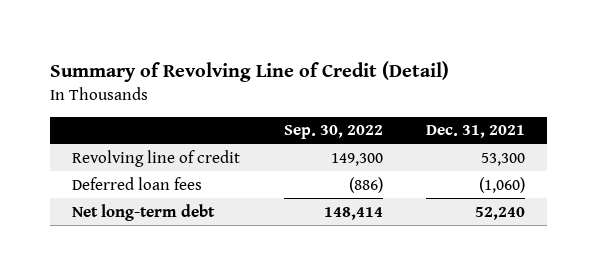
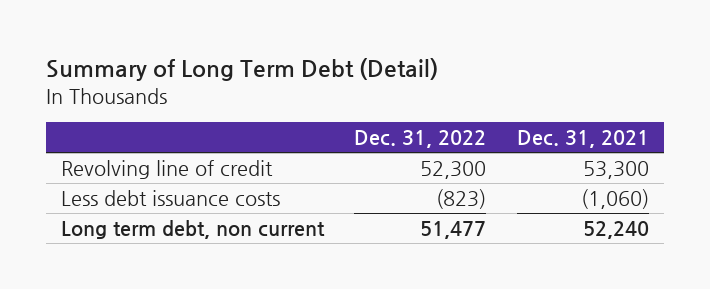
- Summary of Revolving Line of Credit (Detail)
+ Summary of Long Term Debt (Detail)
- | Sep. 30, 2022 | Dec. 31, 2021
+ | Dec. 31, 2022 | Dec. 31, 2021
- Deferred loan fees | (886) | (1,060)
- Net long-term debt | 148,414 | 52,240
+ Less debt issuance costs | (823) | (1,060)
+ Long term debt, non current | 51,477 | 52,240

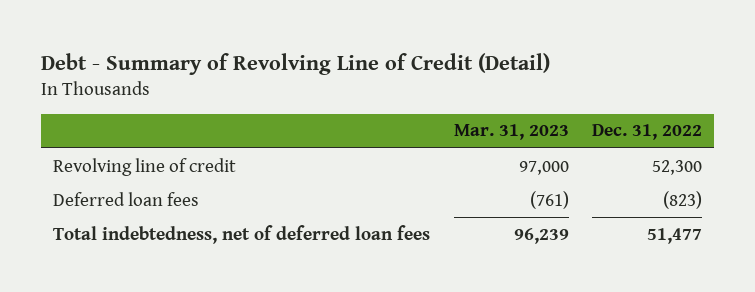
- Summary of Long Term Debt (Detail)
+ Debt - Summary of Revolving Line of Credit (Detail)
- | Dec. 31, 2022 | Dec. 31, 2021
+ | Mar. 31, 2023 | Dec. 31, 2022
- Less debt issuance costs | (823) | (1,060)
- Long term debt, non current | 51,477 | 52,240
+ Deferred loan fees | (761) | (823)
+ Total indebtedness, net of deferred loan fees | 96,239 | 51,477

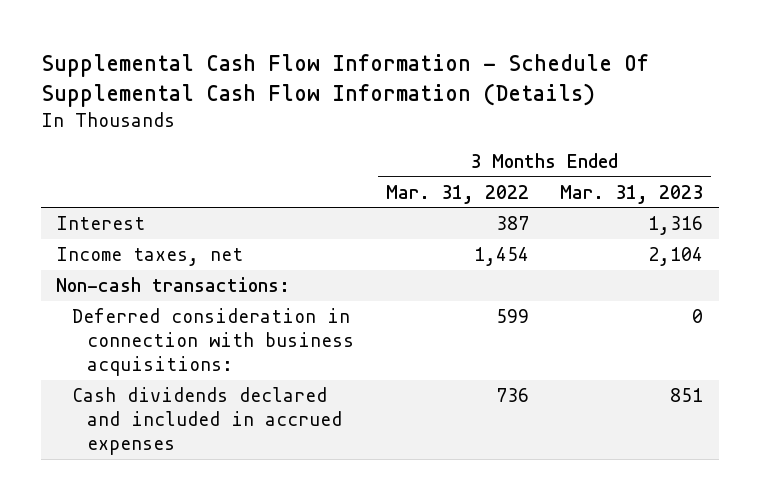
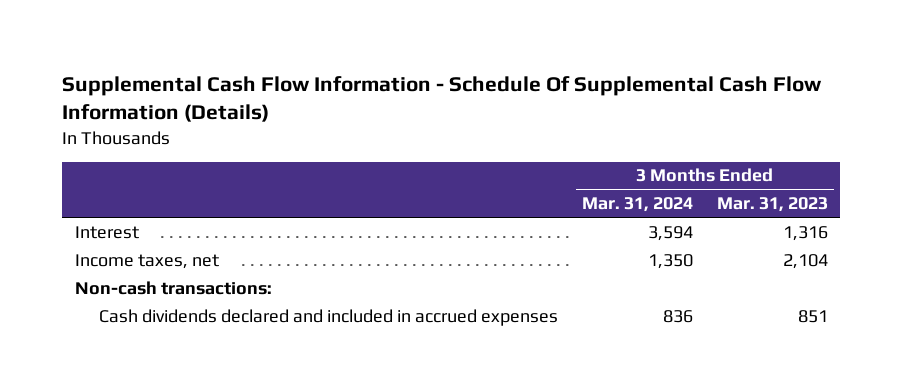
- | 3 Months Ended Mar. 31, 2022 | 3 Months Ended Mar. 31, 2023
+ | 3 Months Ended Mar. 31, 2024 | 3 Months Ended Mar. 31, 2023
- Deferred consideration in connection with business acquisitions: | 599 | 0

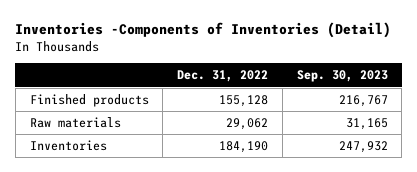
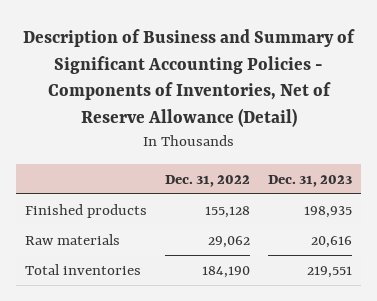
- Inventories -Components of Inventories (Detail)
+ Description of Business and Summary of Significant Accounting Policies - Components of Inventories, Net of Reserve Allowance (Detail)
- | Dec. 31, 2022 | Sep. 30, 2023
+ | Dec. 31, 2022 | Dec. 31, 2023
- Inventories | 184,190 | 247,932
+ Total inventories | 184,190 | 219,551

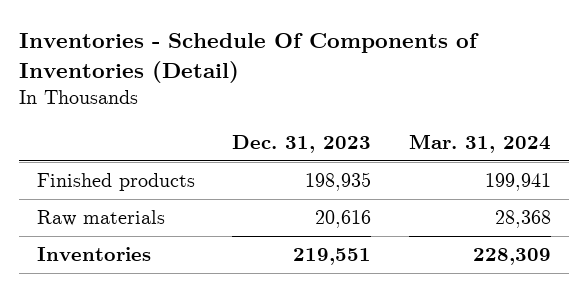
- Description of Business and Summary of Significant Accounting Policies - Components of Inventories, Net of Reserve Allowance (Detail)
+ Inventories - Schedule Of Components of Inventories (Detail)
- | Dec. 31, 2022 | Dec. 31, 2023
+ | Dec. 31, 2023 | Mar. 31, 2024
- Total inventories | 184,190 | 219,551
+ Inventories | 219,551 | 228,309

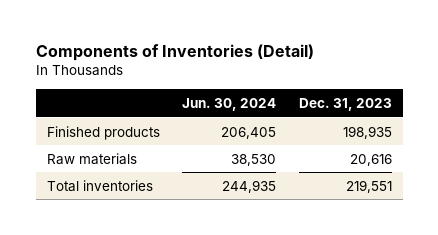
- Inventories - Schedule Of Components of Inventories (Detail)
+ Components of Inventories (Detail)
- | Dec. 31, 2023 | Mar. 31, 2024
+ | Jun. 30, 2024 | Dec. 31, 2023
- Inventories | 219,551 | 228,309
+ Total inventories | 244,935 | 219,551

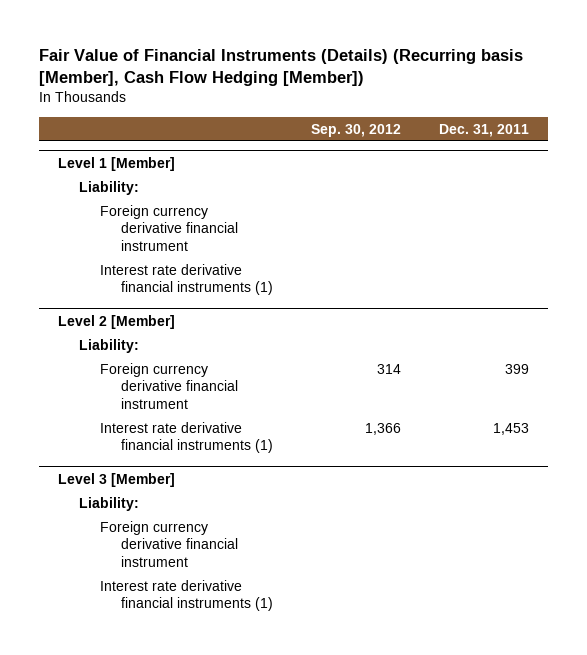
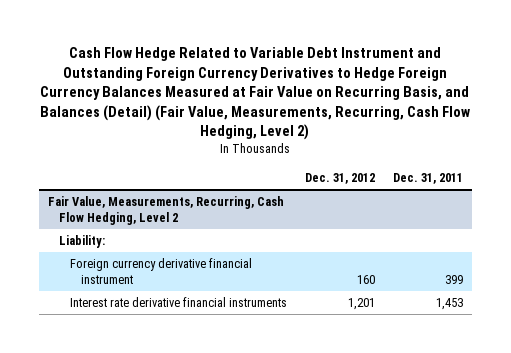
- Fair Value of Financial Instruments (Details) (Recurring basis [Member], Cash Flow Hedging [Member])
+ Cash Flow Hedge Related to Variable Debt Instrument and Outstanding Foreign Currency Derivatives to Hedge Foreign Currency Balances Measured at Fair Value on Recurring Basis, and Balances (Detail) (Fair Value, Measurements, Recurring, Cash Flow Hedging, Level 2)
- | Sep. 30, 2012 | Dec. 31, 2011
+ | Dec. 31, 2012 | Dec. 31, 2011
- Level 1 [Member]
- Liability:
- Foreign currency derivative financial instrument
- Interest rate derivative financial instruments (1)
- Level 2 [Member]
+ Fair Value, Measurements, Recurring, Cash Flow Hedging, Level 2
- Interest rate derivative financial instruments (1) | 1,366 | 1,453
- Level 3 [Member]
- Liability:
- Foreign currency derivative financial instrument
- Interest rate derivative financial instruments (1)
+ Interest rate derivative financial instruments | 1,201 | 1,453

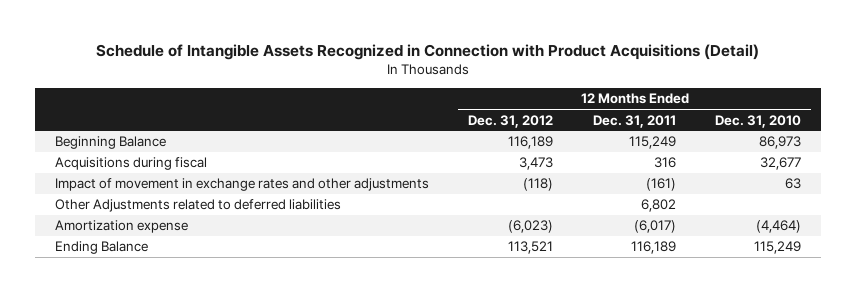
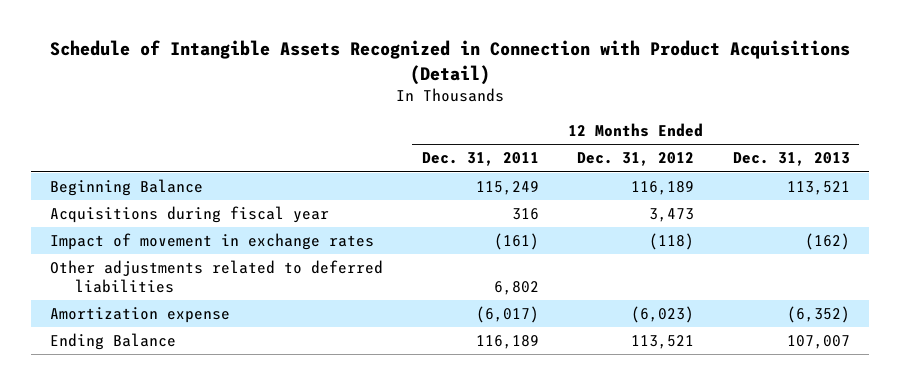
- | 12 Months Ended Dec. 31, 2012 | 12 Months Ended Dec. 31, 2011 | 12 Months Ended Dec. 31, 2010
+ | 12 Months Ended Dec. 31, 2011 | 12 Months Ended Dec. 31, 2012 | 12 Months Ended Dec. 31, 2013
- Acquisitions during fiscal | 3,473 | 316 | 32,677
- Impact of movement in exchange rates and other adjustments | (118) | (161) | 63
- Other Adjustments related to deferred liabilities | | 6,802 |
+ Acquisitions during fiscal year | 316 | 3,473 |
+ Impact of movement in exchange rates | (161) | (118) | (162)
+ Other adjustments related to deferred liabilities | 6,802 | |

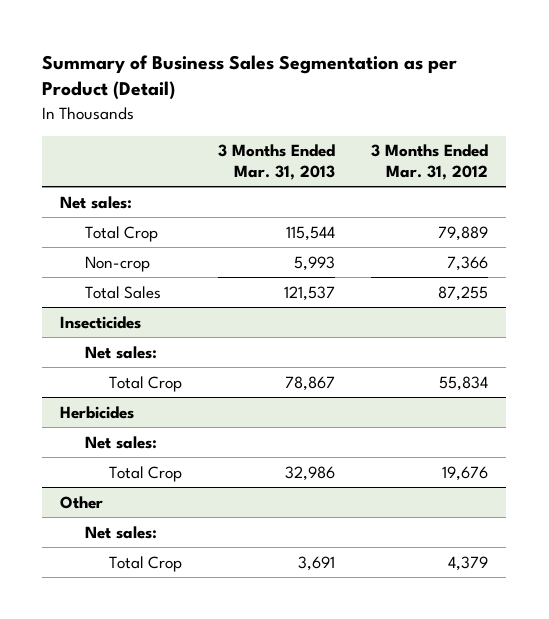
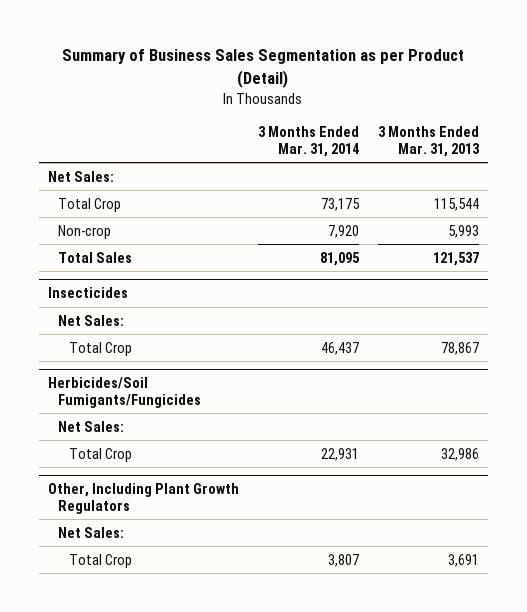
- | 3 Months Ended Mar. 31, 2013 | 3 Months Ended Mar. 31, 2012
+ | 3 Months Ended Mar. 31, 2014 | 3 Months Ended Mar. 31, 2013
- Net sales:
+ Net Sales:
@ Insecticides
- Net sales:
+ Net Sales:
- Herbicides
- Net sales:
+ Herbicides/Soil Fumigants/Fungicides
+ Net Sales:
- Other
- Net sales:
+ Other, Including Plant Growth Regulators
+ Net Sales:

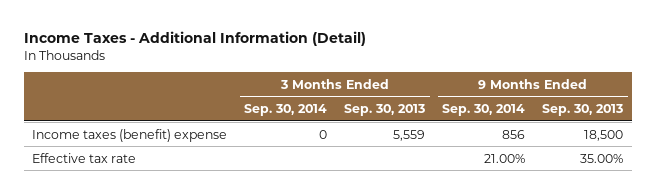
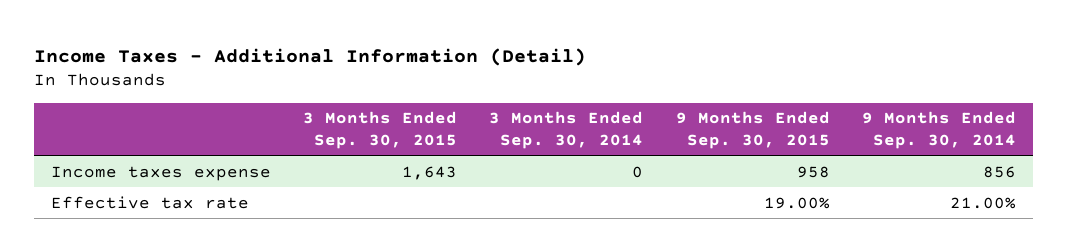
- | 3 Months Ended Sep. 30, 2014 | 3 Months Ended Sep. 30, 2013 | 9 Months Ended Sep. 30, 2014 | 9 Months Ended Sep. 30, 2013
+ | 3 Months Ended Sep. 30, 2015 | 3 Months Ended Sep. 30, 2014 | 9 Months Ended Sep. 30, 2015 | 9 Months Ended Sep. 30, 2014
- Income taxes (benefit) expense | 0 | 5,559 | 856 | 18,500
+ Income taxes expense | 1,643 | 0 | 958 | 856

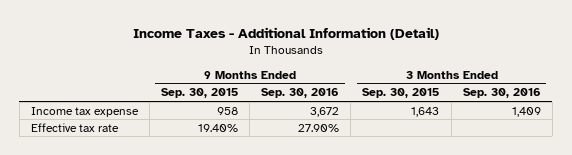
- | 3 Months Ended Sep. 30, 2015 | 3 Months Ended Sep. 30, 2014 | 9 Months Ended Sep. 30, 2015 | 9 Months Ended Sep. 30, 2014
+ | 9 Months Ended Sep. 30, 2015 | 9 Months Ended Sep. 30, 2016 | 3 Months Ended Sep. 30, 2015 | 3 Months Ended Sep. 30, 2016
- Income taxes expense | 1,643 | 0 | 958 | 856
- Effective tax rate | | | 19.00% | 21.00%
+ Income tax expense | 958 | 3,672 | 1,643 | 1,409
+ Effective tax rate | 19.40% | 27.90% | |

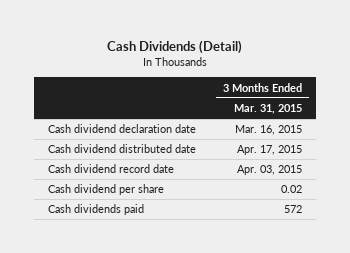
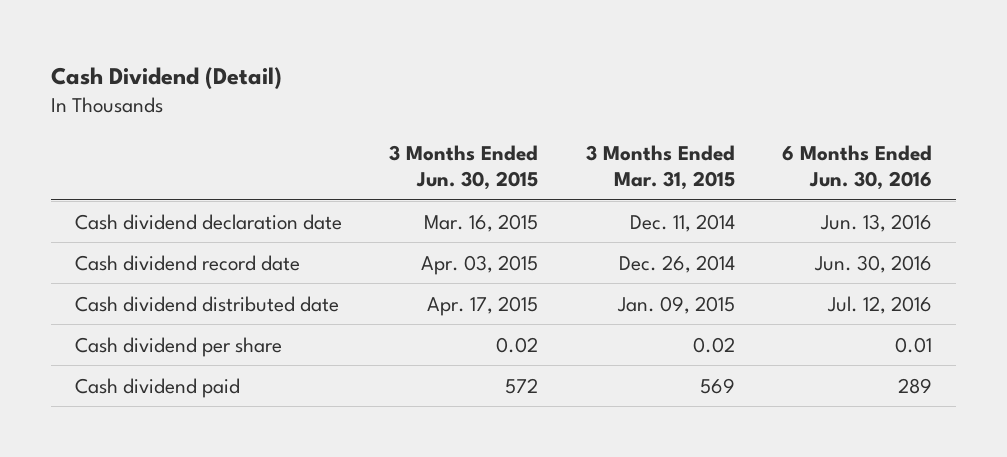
- Cash Dividends (Detail)
+ Cash Dividend (Detail)
- | 3 Months Ended Mar. 31, 2015
+ | 3 Months Ended Jun. 30, 2015 | 3 Months Ended Mar. 31, 2015 | 6 Months Ended Jun. 30, 2016
- Cash dividend declaration date | Mar. 16, 2015
- Cash dividend distributed date | Apr. 17, 2015
- Cash dividend record date | Apr. 03, 2015
+ Cash dividend declaration date | Mar. 16, 2015 | Dec. 11, 2014 | Jun. 13, 2016
+ Cash dividend record date | Apr. 03, 2015 | Dec. 26, 2014 | Jun. 30, 2016
+ Cash dividend distributed date | Apr. 17, 2015 | Jan. 09, 2015 | Jul. 12, 2016
- Cash dividends paid | 572
+ Cash dividend paid | 572 | 569 | 289

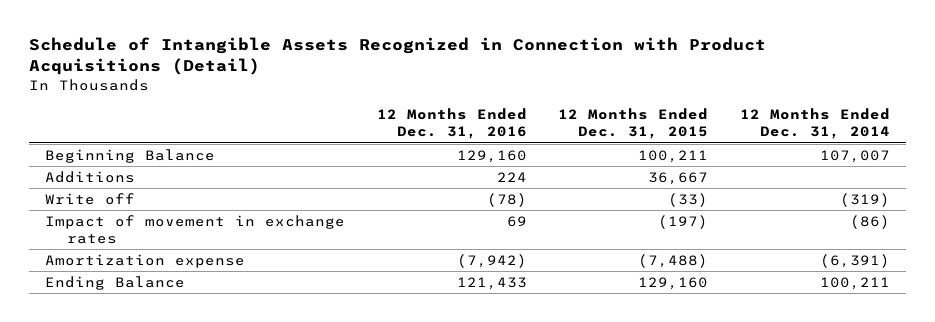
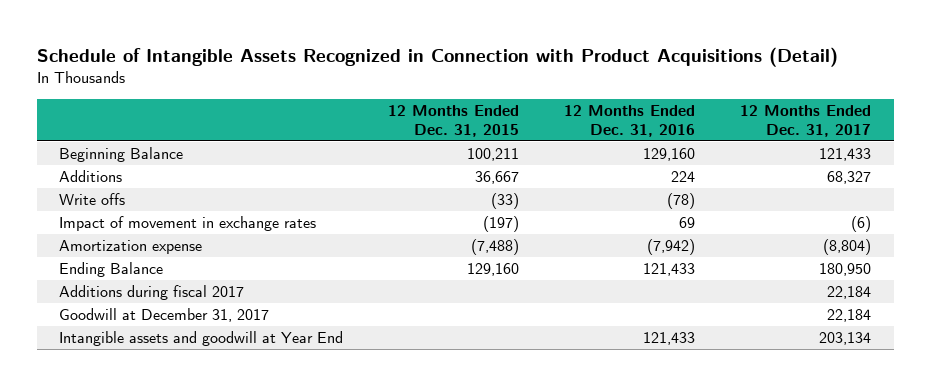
- | 12 Months Ended Dec. 31, 2016 | 12 Months Ended Dec. 31, 2015 | 12 Months Ended Dec. 31, 2014
+ | 12 Months Ended Dec. 31, 2015 | 12 Months Ended Dec. 31, 2016 | 12 Months Ended Dec. 31, 2017
- Write off | (78) | (33) | (319)
+ Write offs | (33) | (78) |
+ Additions during fiscal 2017 | | | 22,184
+ Goodwill at December 31, 2017 | | | 22,184
+ Intangible assets and goodwill at Year End | | 121,433 | 203,134

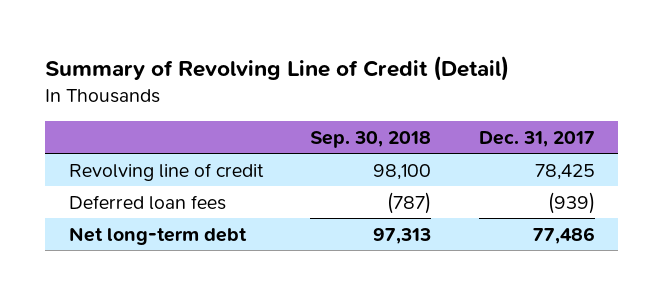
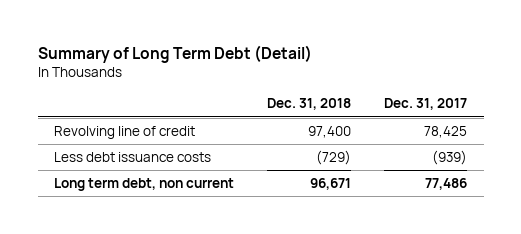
- Summary of Revolving Line of Credit (Detail)
+ Summary of Long Term Debt (Detail)
- | Sep. 30, 2018 | Dec. 31, 2017
+ | Dec. 31, 2018 | Dec. 31, 2017
- Deferred loan fees | (787) | (939)
- Net long-term debt | 97,313 | 77,486
+ Less debt issuance costs | (729) | (939)
+ Long term debt, non current | 96,671 | 77,486

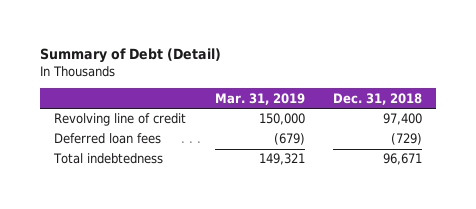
- Summary of Long Term Debt (Detail)
+ Summary of Debt (Detail)
- | Dec. 31, 2018 | Dec. 31, 2017
+ | Mar. 31, 2019 | Dec. 31, 2018
- Less debt issuance costs | (729) | (939)
- Long term debt, non current | 96,671 | 77,486
+ Deferred loan fees | (679) | (729)
+ Total indebtedness | 149,321 | 96,671

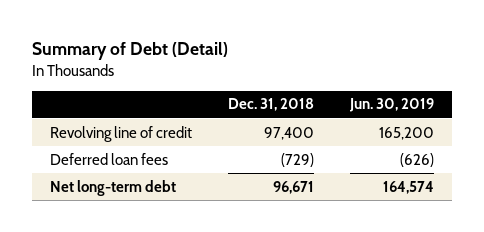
- | Mar. 31, 2019 | Dec. 31, 2018
+ | Dec. 31, 2018 | Jun. 30, 2019
- Total indebtedness | 149,321 | 96,671
+ Net long-term debt | 96,671 | 164,574

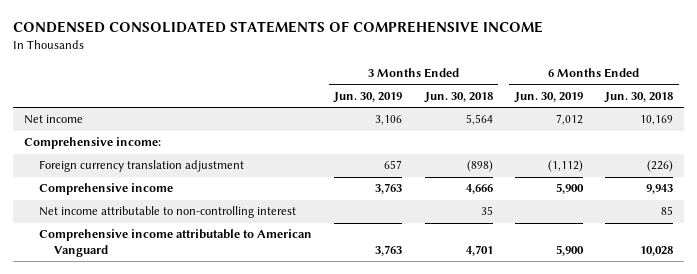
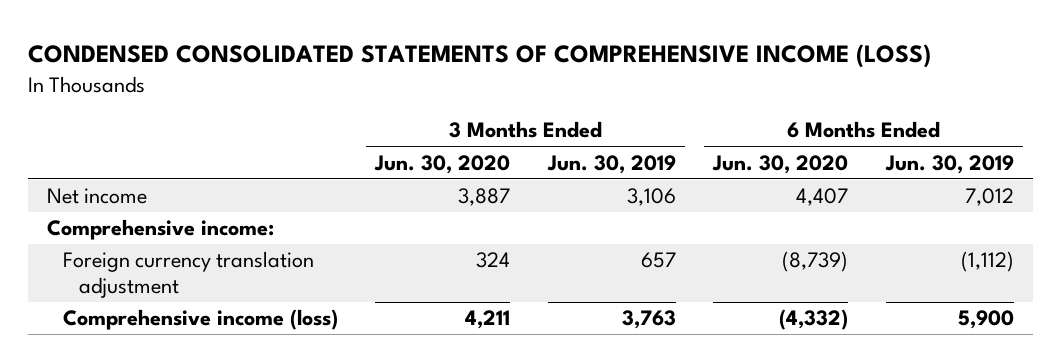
- CONDENSED CONSOLIDATED STATEMENTS OF COMPREHENSIVE INCOME
+ CONDENSED CONSOLIDATED STATEMENTS OF COMPREHENSIVE INCOME (LOSS)
- | 3 Months Ended Jun. 30, 2019 | 3 Months Ended Jun. 30, 2018 | 6 Months Ended Jun. 30, 2019 | 6 Months Ended Jun. 30, 2018
+ | 3 Months Ended Jun. 30, 2020 | 3 Months Ended Jun. 30, 2019 | 6 Months Ended Jun. 30, 2020 | 6 Months Ended Jun. 30, 2019
- Comprehensive income | 3,763 | 4,666 | 5,900 | 9,943
- Net income attributable to non-controlling interest | | 35 | | 85
- Comprehensive income attributable to American Vanguard | 3,763 | 4,701 | 5,900 | 10,028
+ Comprehensive income (loss) | 4,211 | 3,763 | (4,332) | 5,900

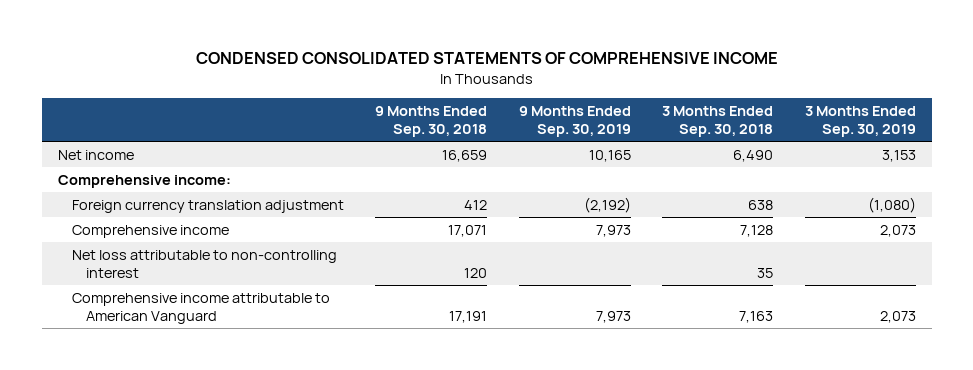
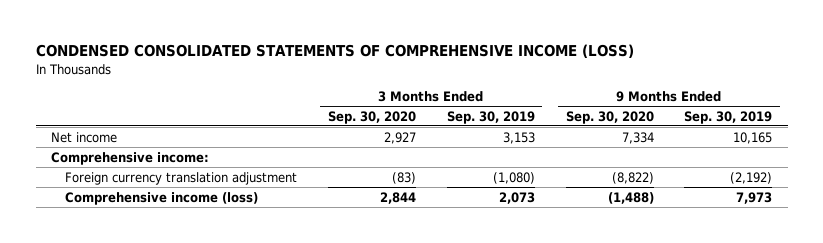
- CONDENSED CONSOLIDATED STATEMENTS OF COMPREHENSIVE INCOME
+ CONDENSED CONSOLIDATED STATEMENTS OF COMPREHENSIVE INCOME (LOSS)
- | 9 Months Ended Sep. 30, 2018 | 9 Months Ended Sep. 30, 2019 | 3 Months Ended Sep. 30, 2018 | 3 Months Ended Sep. 30, 2019
+ | 3 Months Ended Sep. 30, 2020 | 3 Months Ended Sep. 30, 2019 | 9 Months Ended Sep. 30, 2020 | 9 Months Ended Sep. 30, 2019
- Comprehensive income | 17,071 | 7,973 | 7,128 | 2,073
- Net loss attributable to non-controlling interest | 120 | | 35 |
- Comprehensive income attributable to American Vanguard | 17,191 | 7,973 | 7,163 | 2,073
+ Comprehensive income (loss) | 2,844 | 2,073 | (1,488) | 7,973

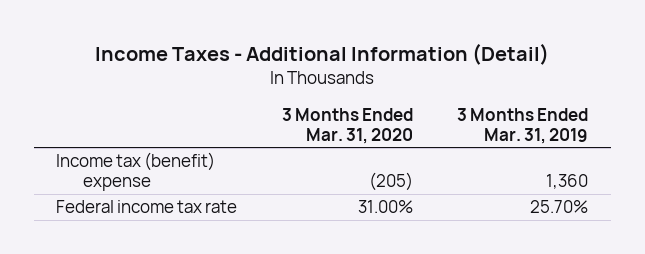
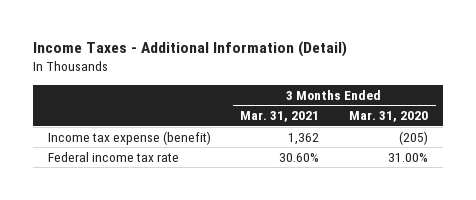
- | 3 Months Ended Mar. 31, 2020 | 3 Months Ended Mar. 31, 2019
+ | 3 Months Ended Mar. 31, 2021 | 3 Months Ended Mar. 31, 2020
- Income tax (benefit) expense | (205) | 1,360
+ Income tax expense (benefit) | 1,362 | (205)

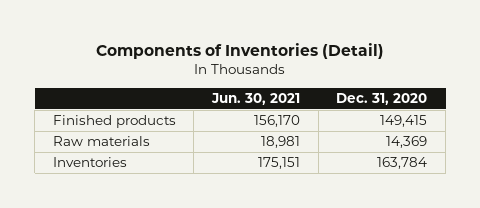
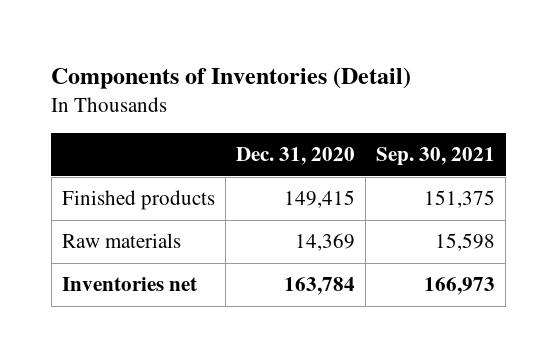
- | Jun. 30, 2021 | Dec. 31, 2020
+ | Dec. 31, 2020 | Sep. 30, 2021
- Inventories | 175,151 | 163,784
+ Inventories net | 163,784 | 166,973

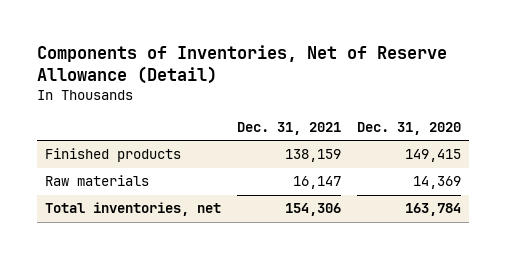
- Components of Inventories (Detail)
+ Components of Inventories, Net of Reserve Allowance (Detail)
- | Dec. 31, 2020 | Sep. 30, 2021
+ | Dec. 31, 2021 | Dec. 31, 2020
- Inventories net | 163,784 | 166,973
+ Total inventories, net | 154,306 | 163,784

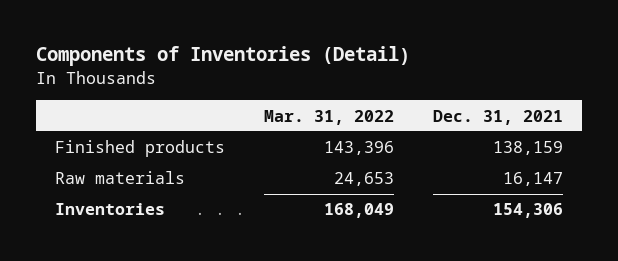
- Components of Inventories, Net of Reserve Allowance (Detail)
+ Components of Inventories (Detail)
- | Dec. 31, 2021 | Dec. 31, 2020
+ | Mar. 31, 2022 | Dec. 31, 2021
- Total inventories, net | 154,306 | 163,784
+ Inventories | 168,049 | 154,306

